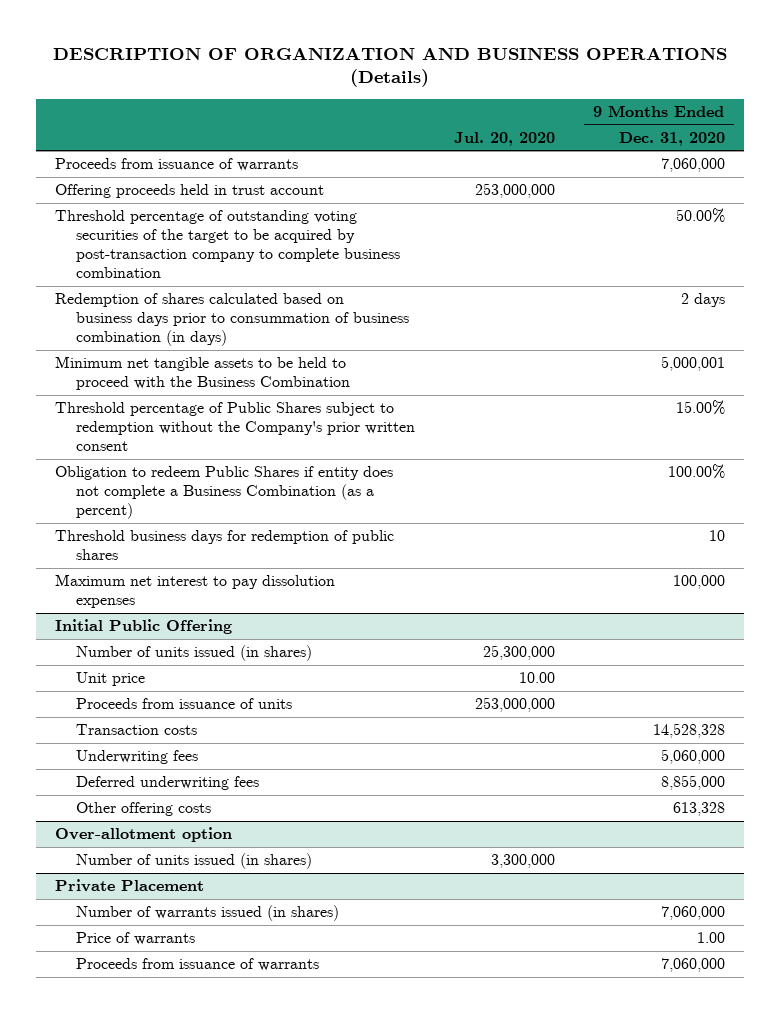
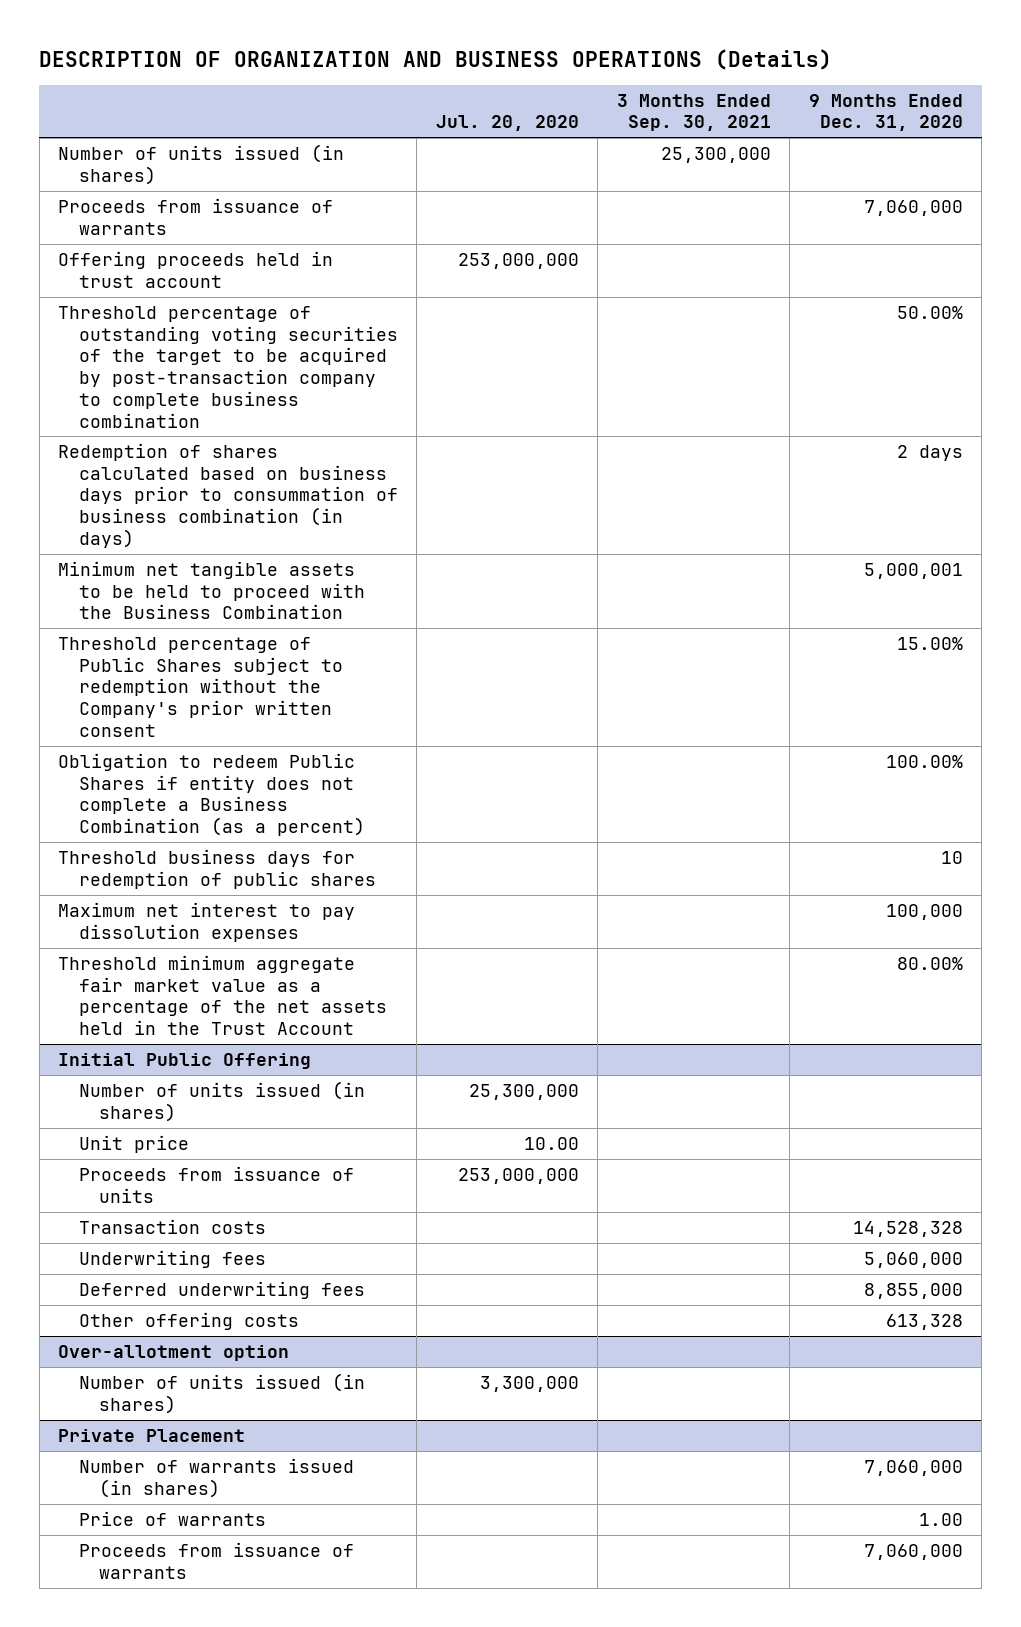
- | Jul. 20, 2020 | 9 Months Ended Dec. 31, 2020
+ | Jul. 20, 2020 | 3 Months Ended Sep. 30, 2021 | 9 Months Ended Dec. 31, 2020
+ Number of units issued (in shares) | | 25,300,000 |
+ Threshold minimum aggregate fair market value as a percentage of the net assets held in the Trust Account | | | 80.00%

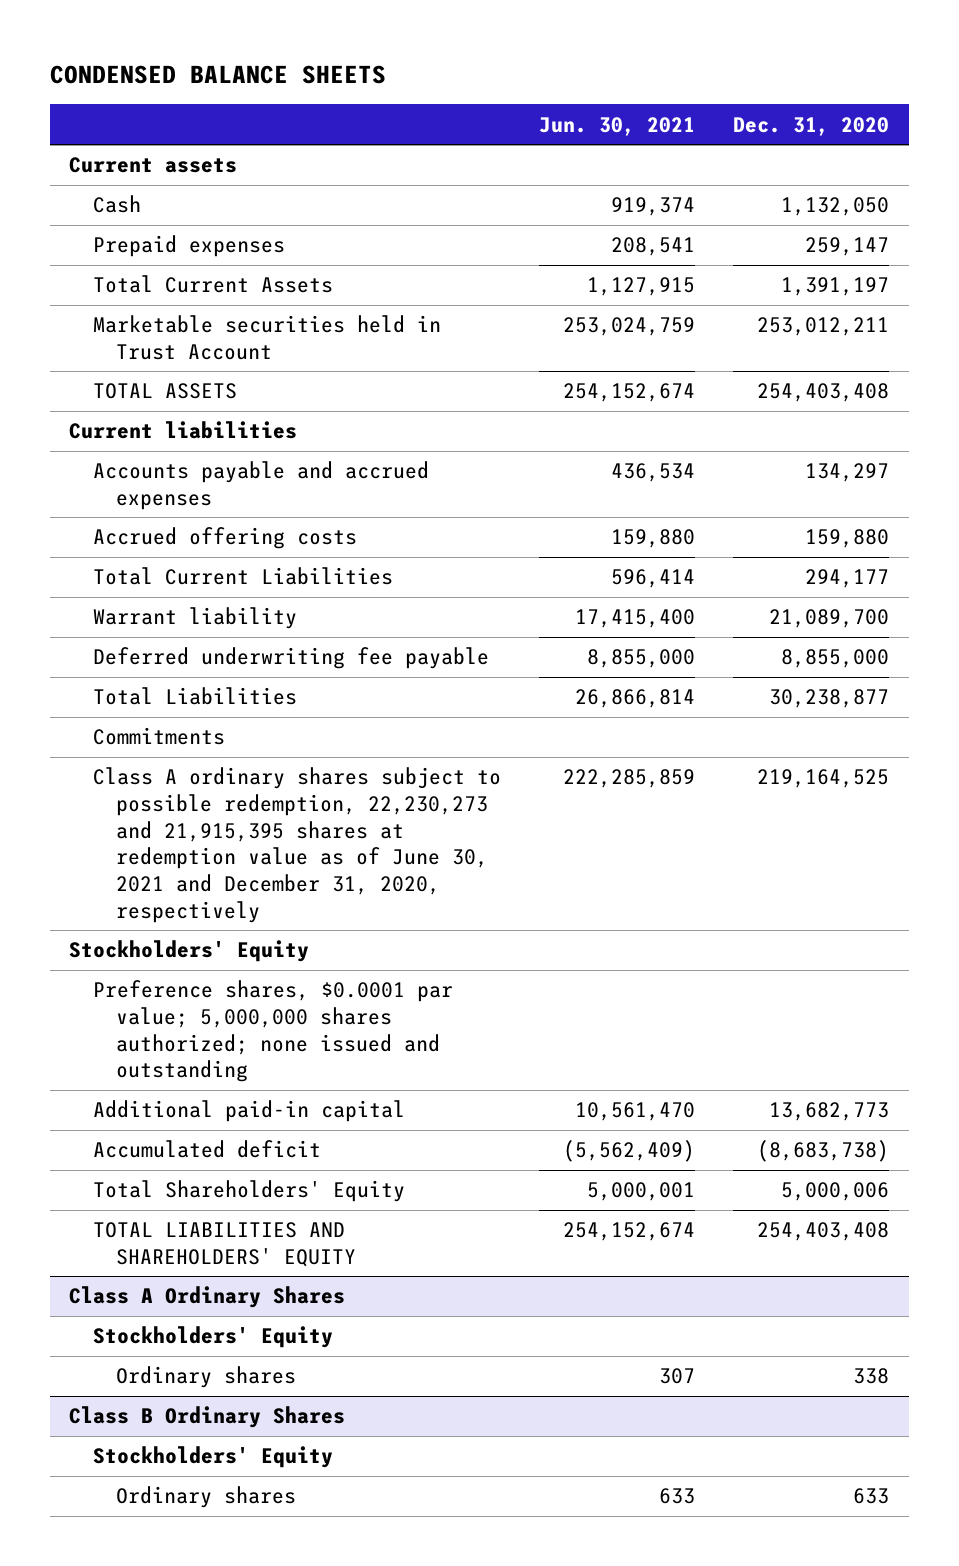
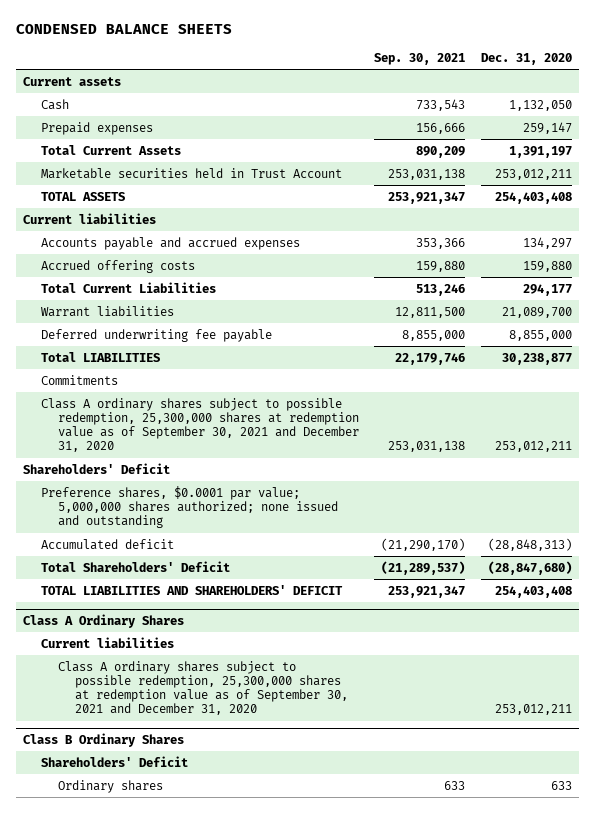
- | Jun. 30, 2021 | Dec. 31, 2020
+ | Sep. 30, 2021 | Dec. 31, 2020
- Warrant liability | 17,415,400 | 21,089,700
+ Warrant liabilities | 12,811,500 | 21,089,700
- Total Liabilities | 26,866,814 | 30,238,877
+ Total LIABILITIES | 22,179,746 | 30,238,877
- Class A ordinary shares subject to possible redemption, 22,230,273 and 21,915,395 shares at redemption value as of June 30, 2021 and December 31, 2020, respectively | 222,285,859 | 219,164,525
- Stockholders' Equity
+ Class A ordinary shares subject to possible redemption, 25,300,000 shares at redemption value as of September 30, 2021 and December 31, 2020 | 253,031,138 | 253,012,211
+ Shareholders' Deficit
- Additional paid-in capital | 10,561,470 | 13,682,773
- Accumulated deficit | (5,562,409) | (8,683,738)
- Total Shareholders' Equity | 5,000,001 | 5,000,006
- TOTAL LIABILITIES AND SHAREHOLDERS' EQUITY | 254,152,674 | 254,403,408
+ Accumulated deficit | (21,290,170) | (28,848,313)
+ Total Shareholders' Deficit | (21,289,537) | (28,847,680)
+ TOTAL LIABILITIES AND SHAREHOLDERS' DEFICIT | 253,921,347 | 254,403,408
@ Class A Ordinary Shares
- Stockholders' Equity
- Ordinary shares | 307 | 338
+ Current liabilities
+ Class A ordinary shares subject to possible redemption, 25,300,000 shares at redemption value as of September 30, 2021 and December 31, 2020 | | 253,012,211
@ Class B Ordinary Shares
- Stockholders' Equity
+ Shareholders' Deficit

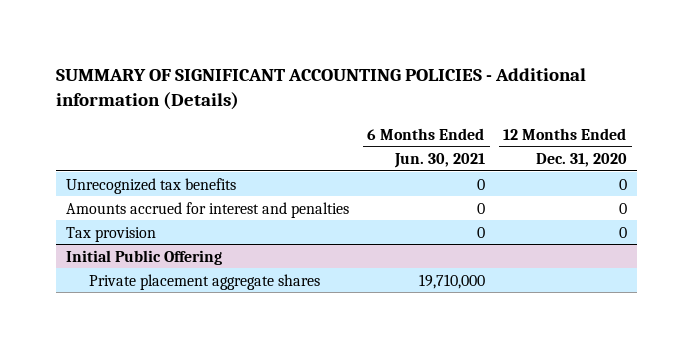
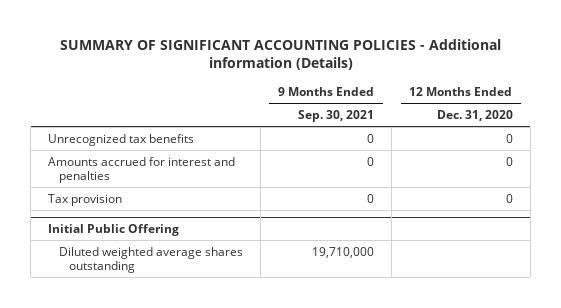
- | 6 Months Ended Jun. 30, 2021 | 12 Months Ended Dec. 31, 2020
+ | 9 Months Ended Sep. 30, 2021 | 12 Months Ended Dec. 31, 2020
@ Initial Public Offering
- Private placement aggregate shares | 19,710,000 |
+ Diluted weighted average shares outstanding | 19,710,000 |

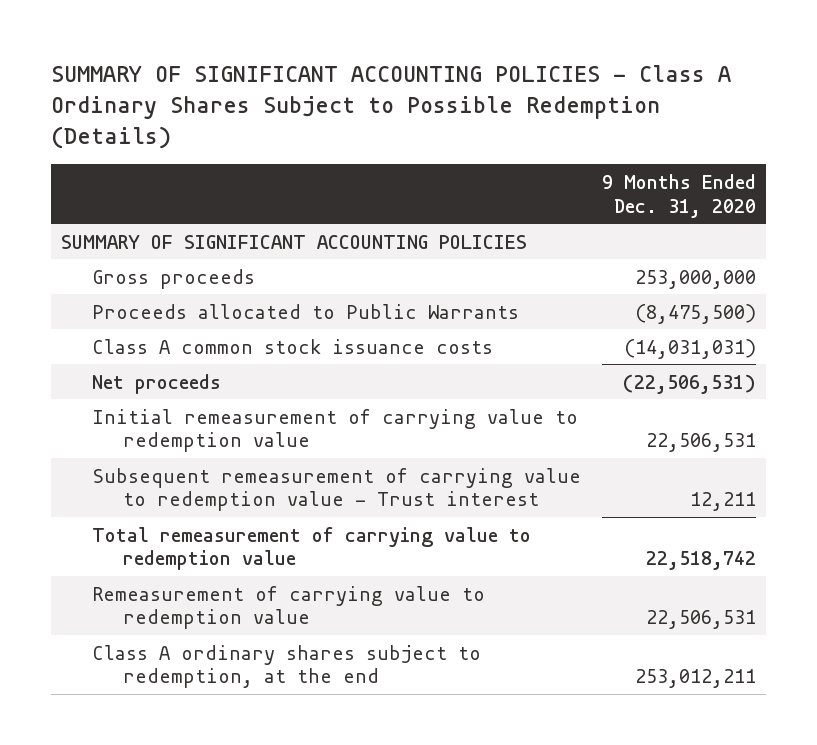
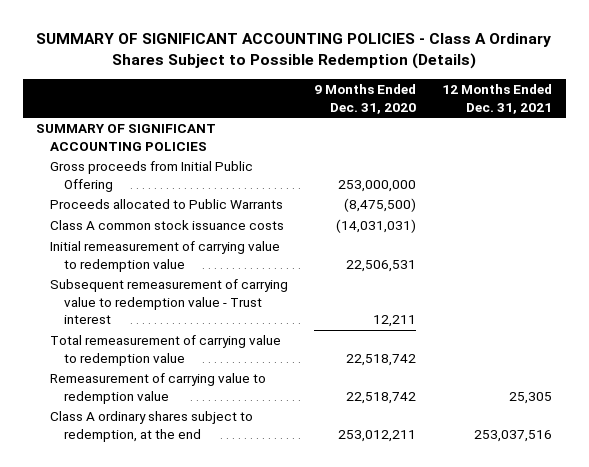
- | 9 Months Ended Dec. 31, 2020
+ | 9 Months Ended Dec. 31, 2020 | 12 Months Ended Dec. 31, 2021
- Gross proceeds | 253,000,000
+ Gross proceeds from Initial Public Offering | 253,000,000 |
- Net proceeds | (22,506,531)
- Remeasurement of carrying value to redemption value | 22,506,531
+ Remeasurement of carrying value to redemption value | 22,518,742 | 25,305

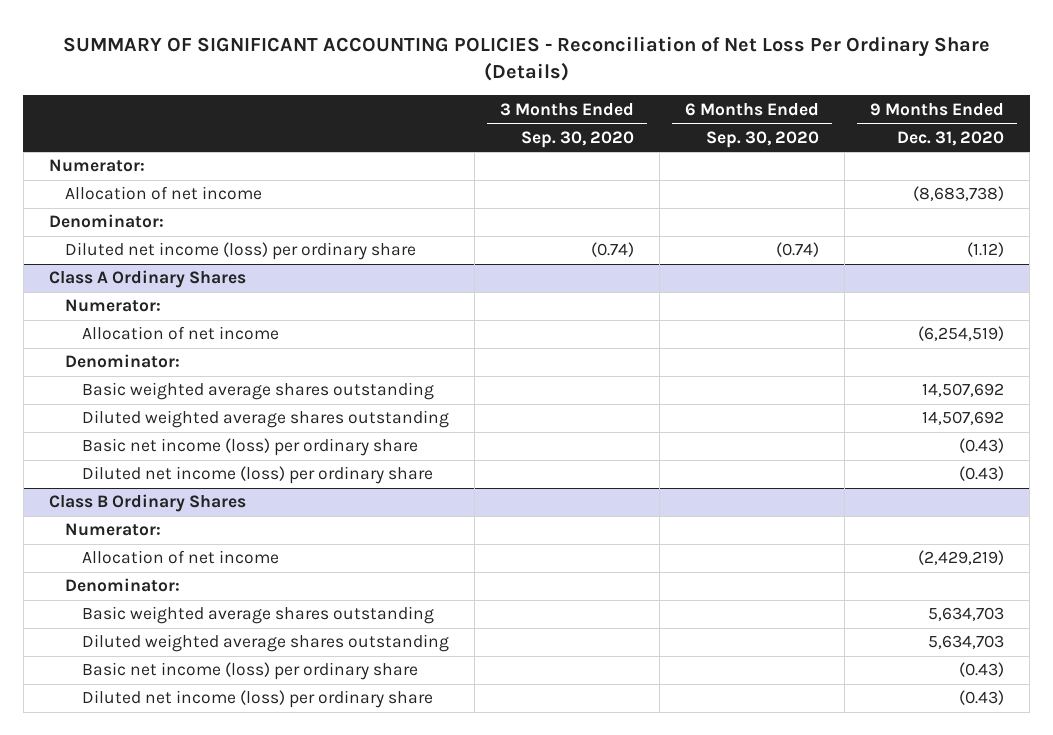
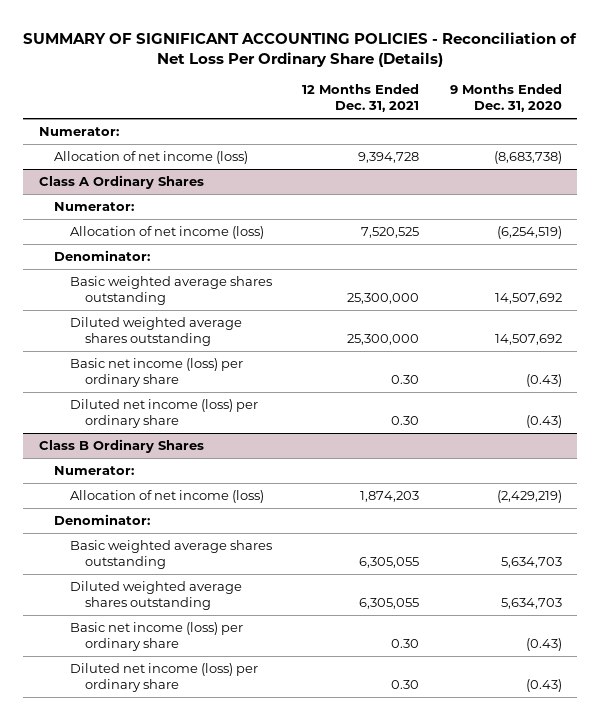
- | 3 Months Ended Sep. 30, 2020 | 6 Months Ended Sep. 30, 2020 | 9 Months Ended Dec. 31, 2020
+ | 12 Months Ended Dec. 31, 2021 | 9 Months Ended Dec. 31, 2020
- Allocation of net income | | | (8,683,738)
- Denominator:
- Diluted net income (loss) per ordinary share | (0.74) | (0.74) | (1.12)
+ Allocation of net income (loss) | 9,394,728 | (8,683,738)
@ Class A Ordinary Shares
- Allocation of net income | | | (6,254,519)
+ Allocation of net income (loss) | 7,520,525 | (6,254,519)
@ Class B Ordinary Shares
- Allocation of net income | | | (2,429,219)
+ Allocation of net income (loss) | 1,874,203 | (2,429,219)

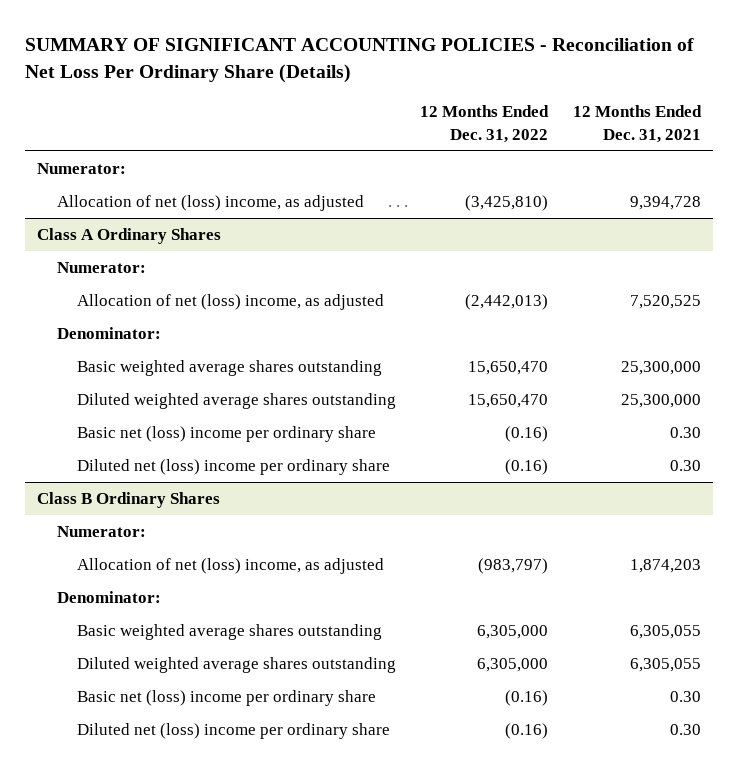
- | 12 Months Ended Dec. 31, 2021 | 9 Months Ended Dec. 31, 2020
+ | 12 Months Ended Dec. 31, 2022 | 12 Months Ended Dec. 31, 2021
- Allocation of net income (loss) | 9,394,728 | (8,683,738)
+ Allocation of net (loss) income, as adjusted | (3,425,810) | 9,394,728
@ Class A Ordinary Shares
- Allocation of net income (loss) | 7,520,525 | (6,254,519)
+ Allocation of net (loss) income, as adjusted | (2,442,013) | 7,520,525
- Basic net income (loss) per ordinary share | 0.30 | (0.43)
- Diluted net income (loss) per ordinary share | 0.30 | (0.43)
+ Basic net (loss) income per ordinary share | (0.16) | 0.30
+ Diluted net (loss) income per ordinary share | (0.16) | 0.30
@ Class B Ordinary Shares
- Allocation of net income (loss) | 1,874,203 | (2,429,219)
+ Allocation of net (loss) income, as adjusted | (983,797) | 1,874,203
- Basic net income (loss) per ordinary share | 0.30 | (0.43)
- Diluted net income (loss) per ordinary share | 0.30 | (0.43)
+ Basic net (loss) income per ordinary share | (0.16) | 0.30
+ Diluted net (loss) income per ordinary share | (0.16) | 0.30

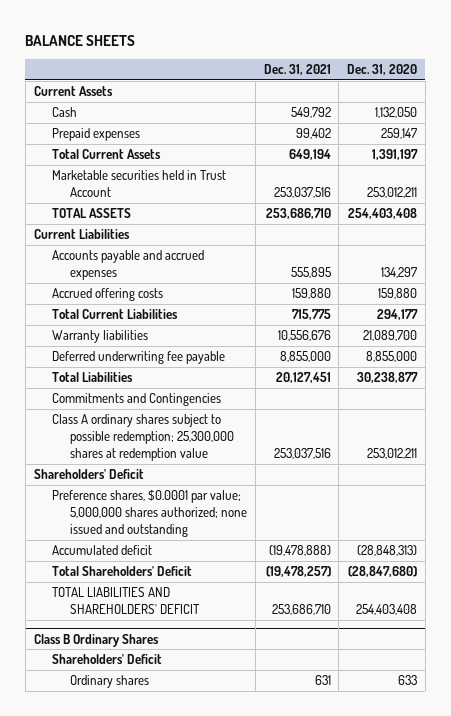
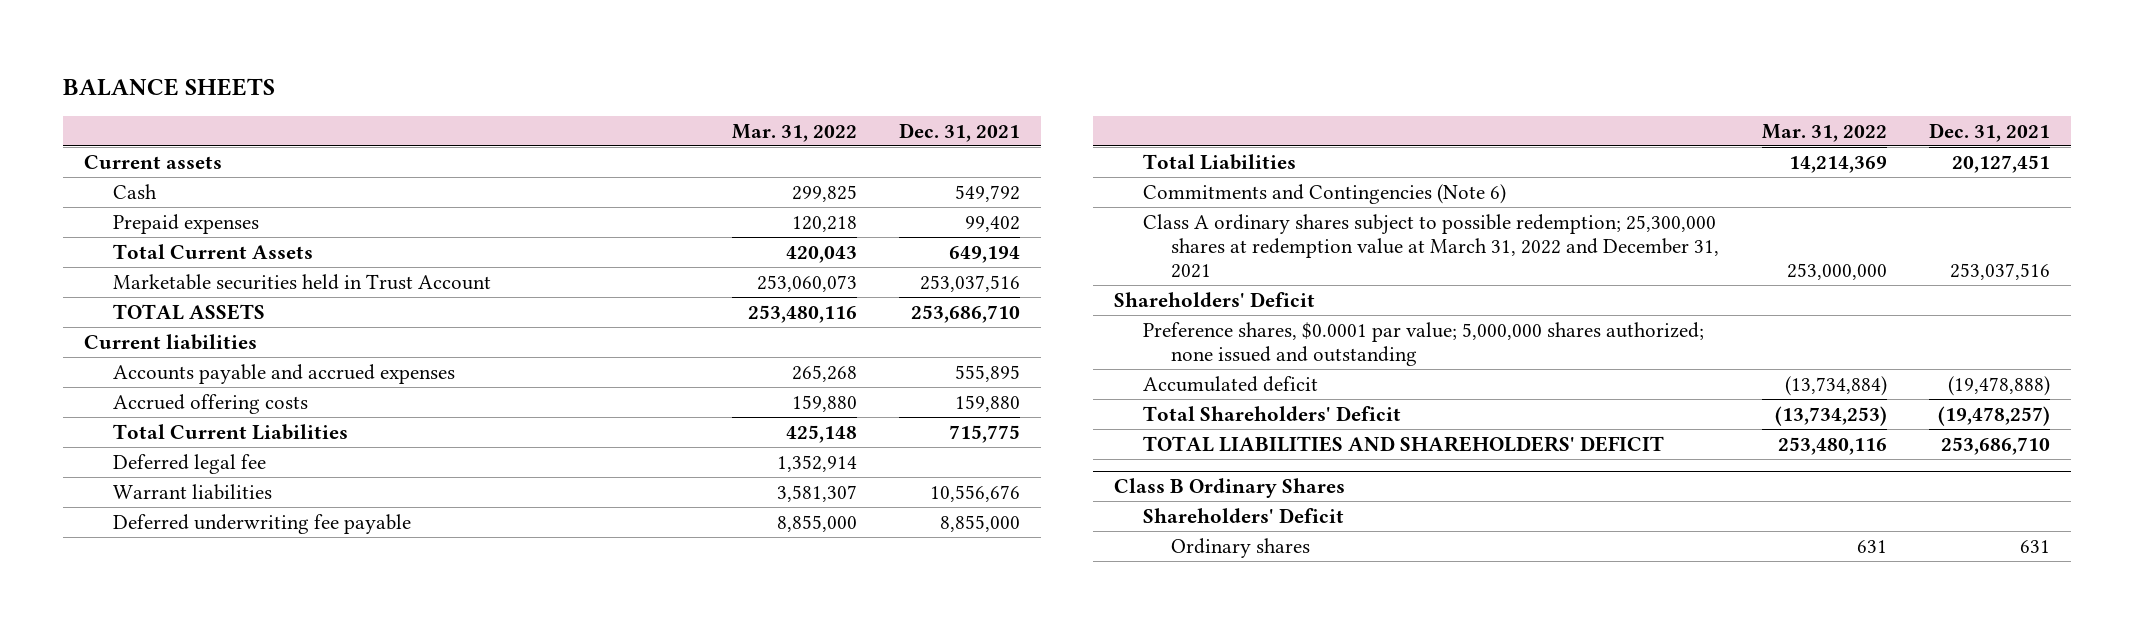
- | Dec. 31, 2021 | Dec. 31, 2020
+ | Mar. 31, 2022 | Dec. 31, 2021
- Current Assets
+ Current assets
- Current Liabilities
+ Current liabilities
- Warranty liabilities | 10,556,676 | 21,089,700
+ Deferred legal fee | 1,352,914 |
+ Warrant liabilities | 3,581,307 | 10,556,676
- Commitments and Contingencies
- Class A ordinary shares subject to possible redemption; 25,300,000 shares at redemption value | 253,037,516 | 253,012,211
+ Commitments and Contingencies (Note 6)
+ Class A ordinary shares subject to possible redemption; 25,300,000 shares at redemption value at March 31, 2022 and December 31, 2021 | 253,000,000 | 253,037,516

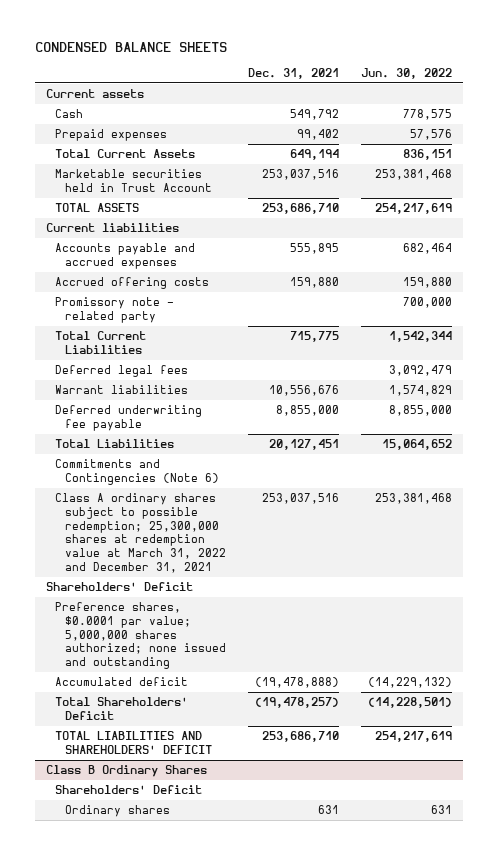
- BALANCE SHEETS
+ CONDENSED BALANCE SHEETS
- | Mar. 31, 2022 | Dec. 31, 2021
+ | Dec. 31, 2021 | Jun. 30, 2022
+ Promissory note - related party | | 700,000
- Deferred legal fee | 1,352,914 |
+ Deferred legal fees | | 3,092,479

